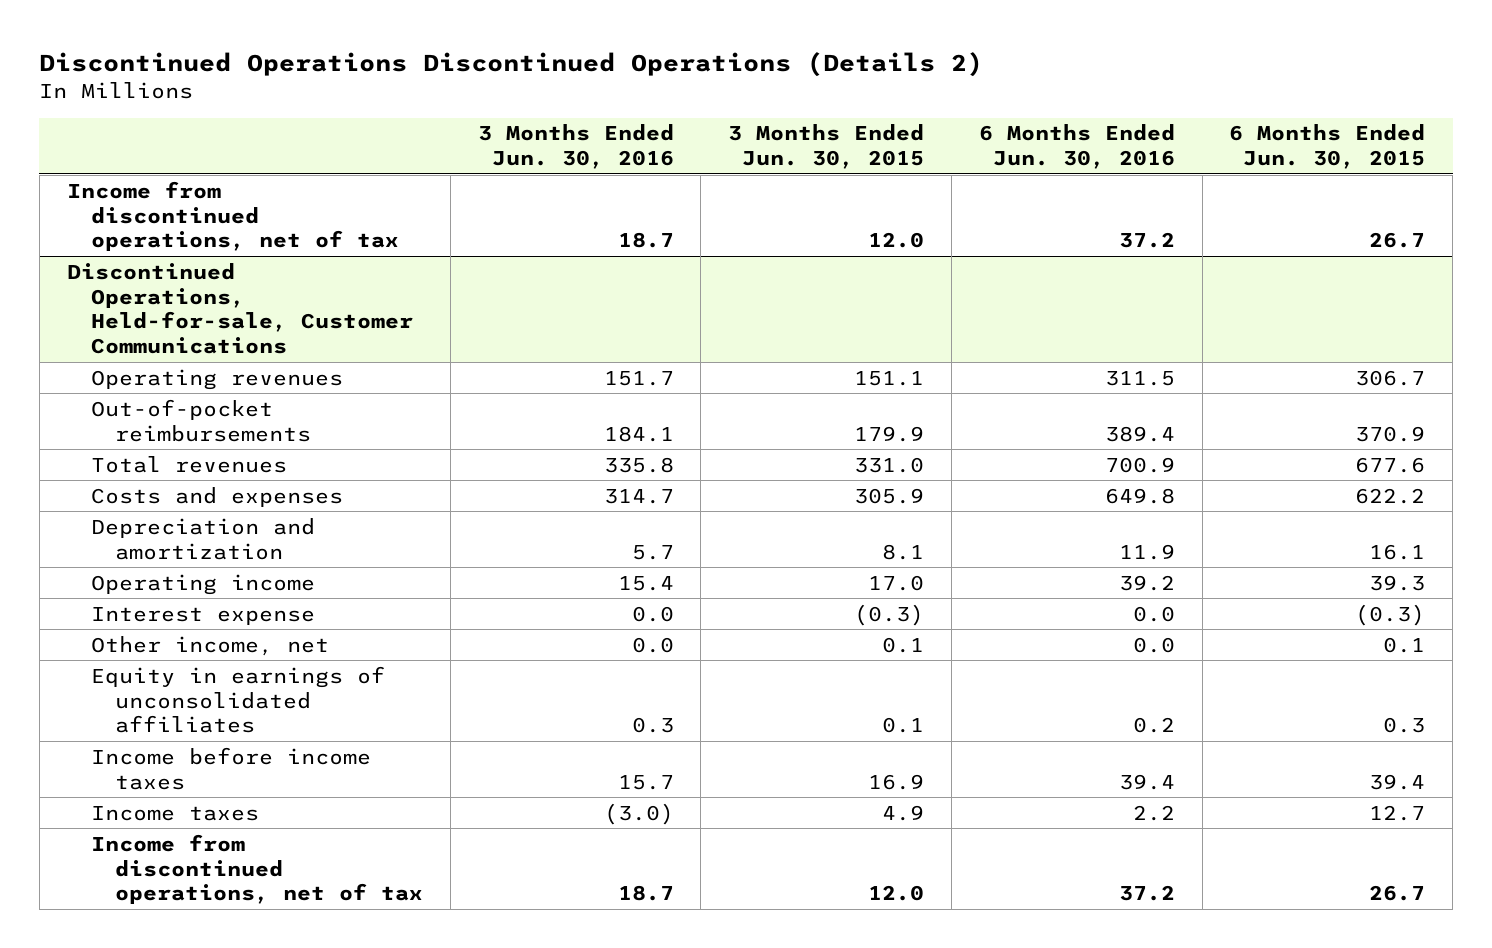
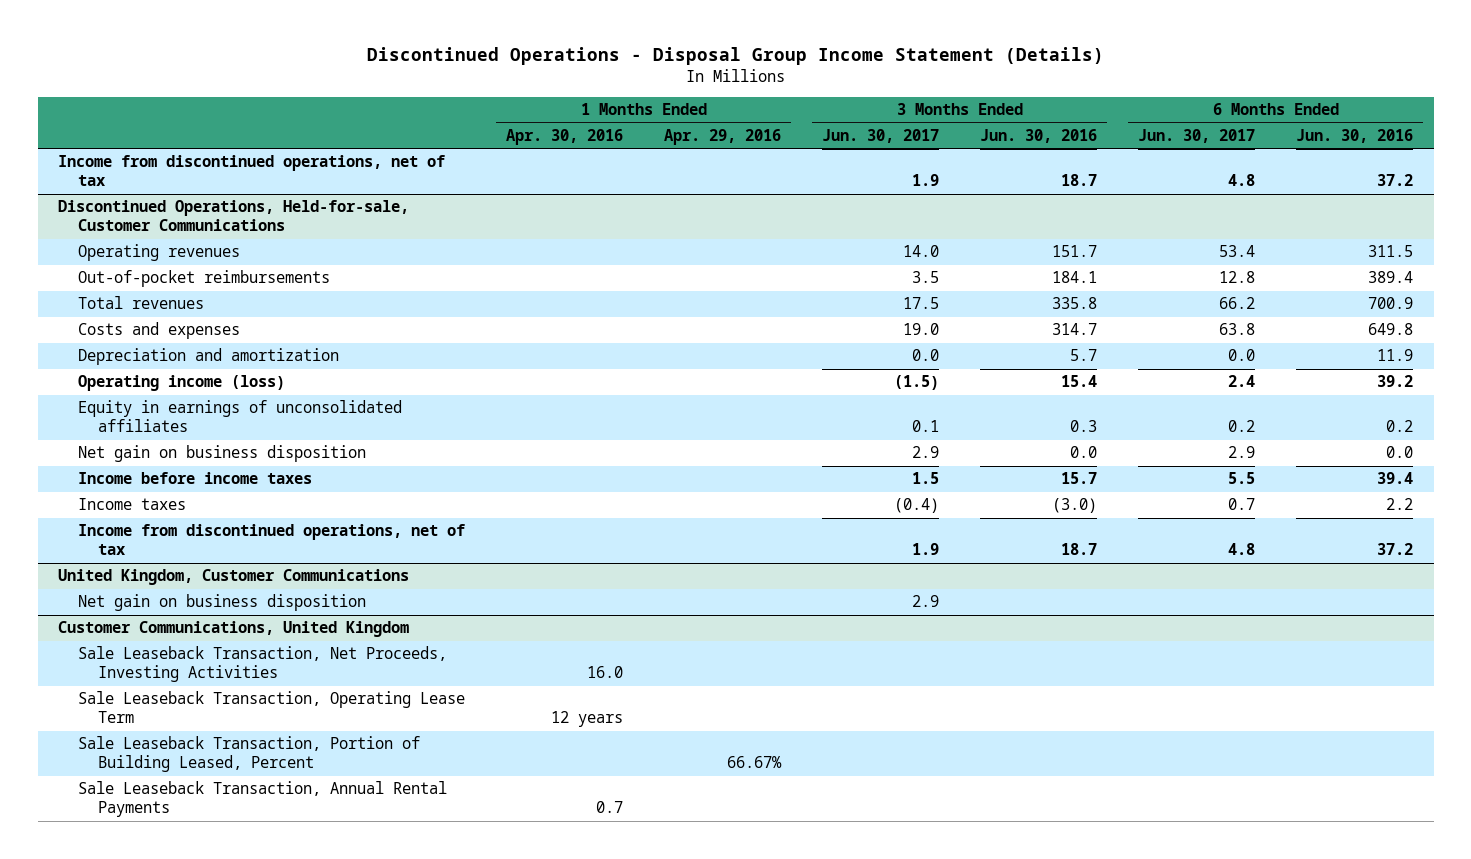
- Discontinued Operations Discontinued Operations (Details 2)
+ Discontinued Operations - Disposal Group Income Statement (Details)
- | 3 Months Ended Jun. 30, 2016 | 3 Months Ended Jun. 30, 2015 | 6 Months Ended Jun. 30, 2016 | 6 Months Ended Jun. 30, 2015
+ | 1 Months Ended Apr. 30, 2016 | 1 Months Ended Apr. 29, 2016 | 3 Months Ended Jun. 30, 2017 | 3 Months Ended Jun. 30, 2016 | 6 Months Ended Jun. 30, 2017 | 6 Months Ended Jun. 30, 2016
@ Discontinued Operations, Held-for-sale, Customer Communications
- Operating income | 15.4 | 17.0 | 39.2 | 39.3
- Interest expense | 0.0 | (0.3) | 0.0 | (0.3)
- Other income, net | 0.0 | 0.1 | 0.0 | 0.1
+ Operating income (loss) | | | (1.5) | 15.4 | 2.4 | 39.2
+ Net gain on business disposition | | | 2.9 | 0.0 | 2.9 | 0.0
+ United Kingdom, Customer Communications
+ Net gain on business disposition | | | 2.9 | | |
+ Customer Communications, United Kingdom
+ Sale Leaseback Transaction, Net Proceeds, Investing Activities | 16.0 | | | | |
+ Sale Leaseback Transaction, Operating Lease Term | 12 years | | | | |
+ Sale Leaseback Transaction, Portion of Building Leased, Percent | | 66.67% | | | |
+ Sale Leaseback Transaction, Annual Rental Payments | 0.7 | | | | |

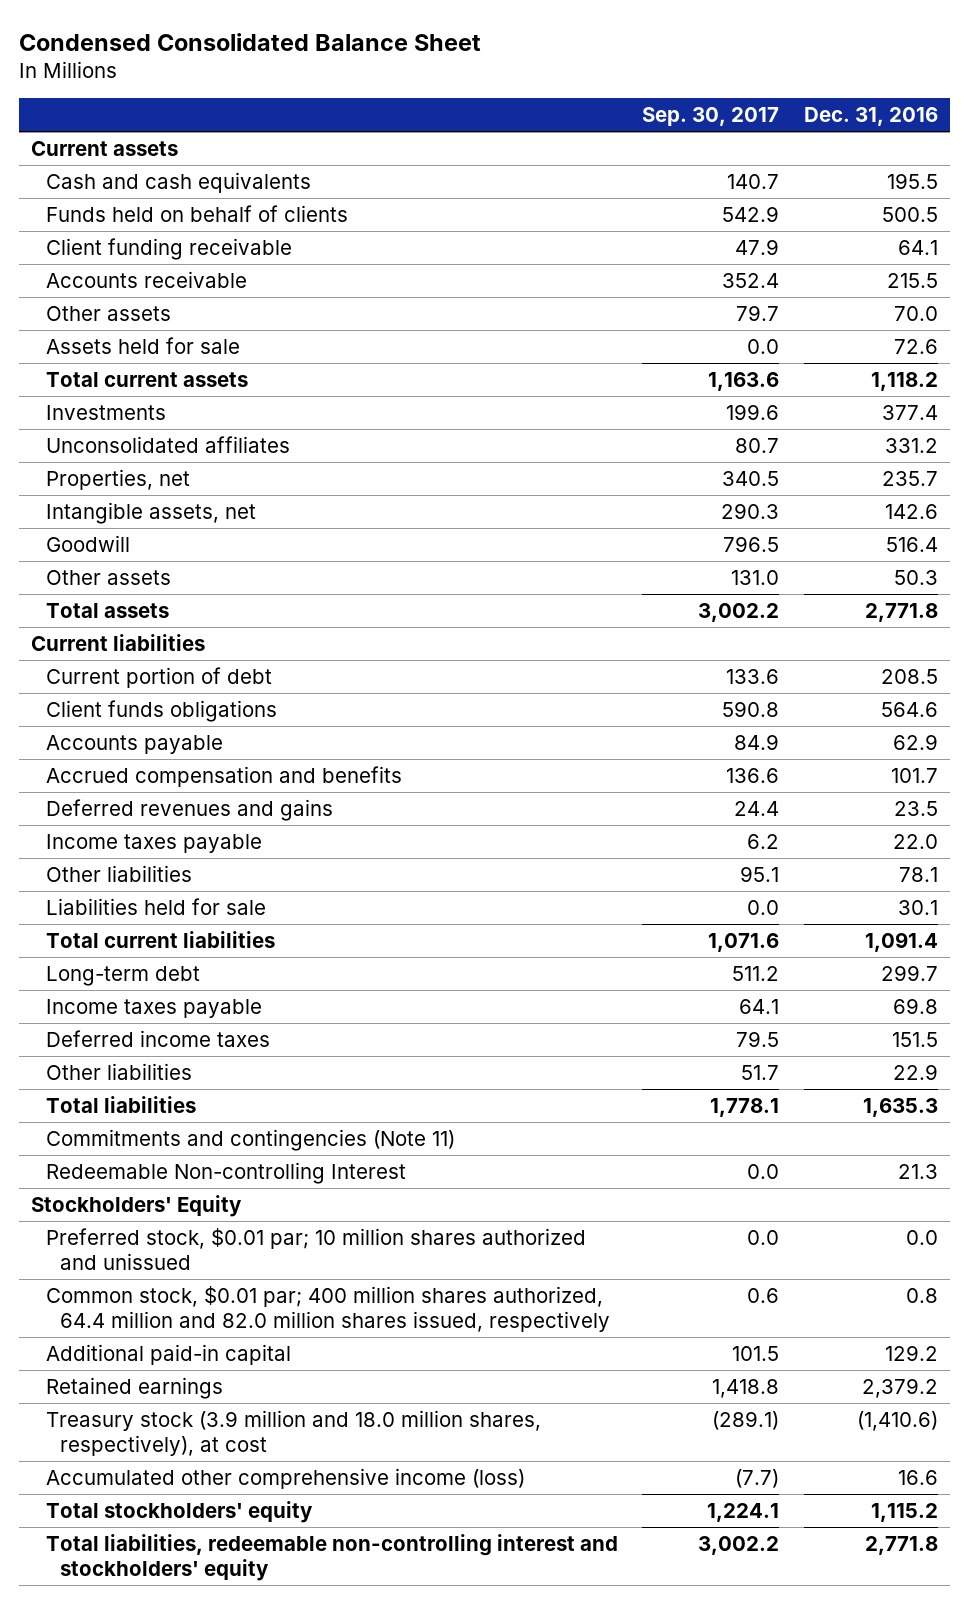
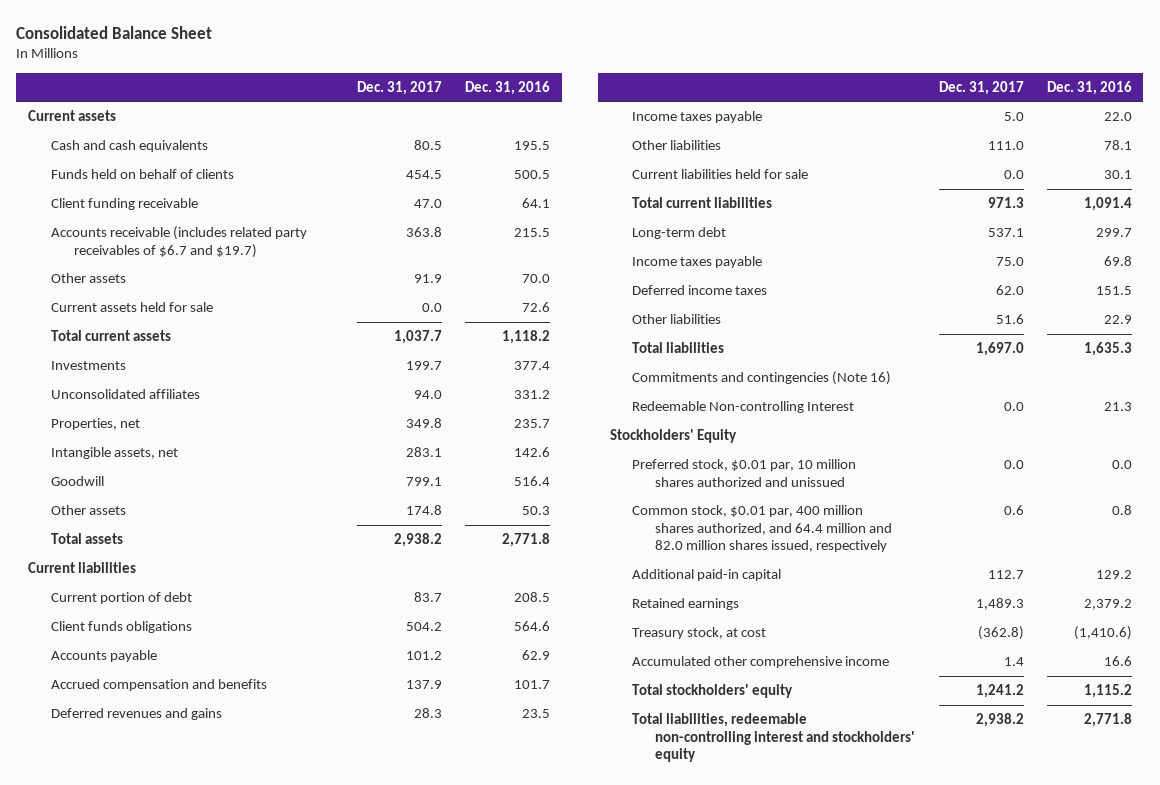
- Condensed Consolidated Balance Sheet
+ Consolidated Balance Sheet
- | Sep. 30, 2017 | Dec. 31, 2016
+ | Dec. 31, 2017 | Dec. 31, 2016
- Accounts receivable | 352.4 | 215.5
+ Accounts receivable (includes related party receivables of $6.7 and $19.7) | 363.8 | 215.5
- Assets held for sale | 0.0 | 72.6
+ Current assets held for sale | 0.0 | 72.6
- Liabilities held for sale | 0.0 | 30.1
+ Current liabilities held for sale | 0.0 | 30.1
- Commitments and contingencies (Note 11)
+ Commitments and contingencies (Note 16)
- Preferred stock, $0.01 par; 10 million shares authorized and unissued | 0.0 | 0.0
- Common stock, $0.01 par; 400 million shares authorized, 64.4 million and 82.0 million shares issued, respectively | 0.6 | 0.8
+ Preferred stock, $0.01 par, 10 million shares authorized and unissued | 0.0 | 0.0
+ Common stock, $0.01 par, 400 million shares authorized, and 64.4 million and 82.0 million shares issued, respectively | 0.6 | 0.8
- Treasury stock (3.9 million and 18.0 million shares, respectively), at cost | (289.1) | (1,410.6)
- Accumulated other comprehensive income (loss) | (7.7) | 16.6
+ Treasury stock, at cost | (362.8) | (1,410.6)
+ Accumulated other comprehensive income | 1.4 | 16.6

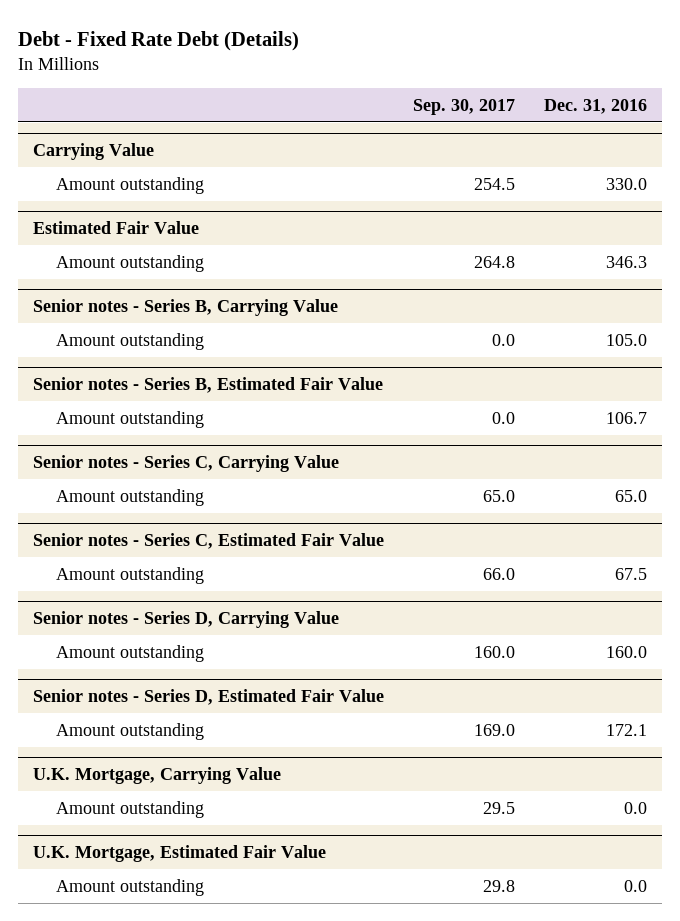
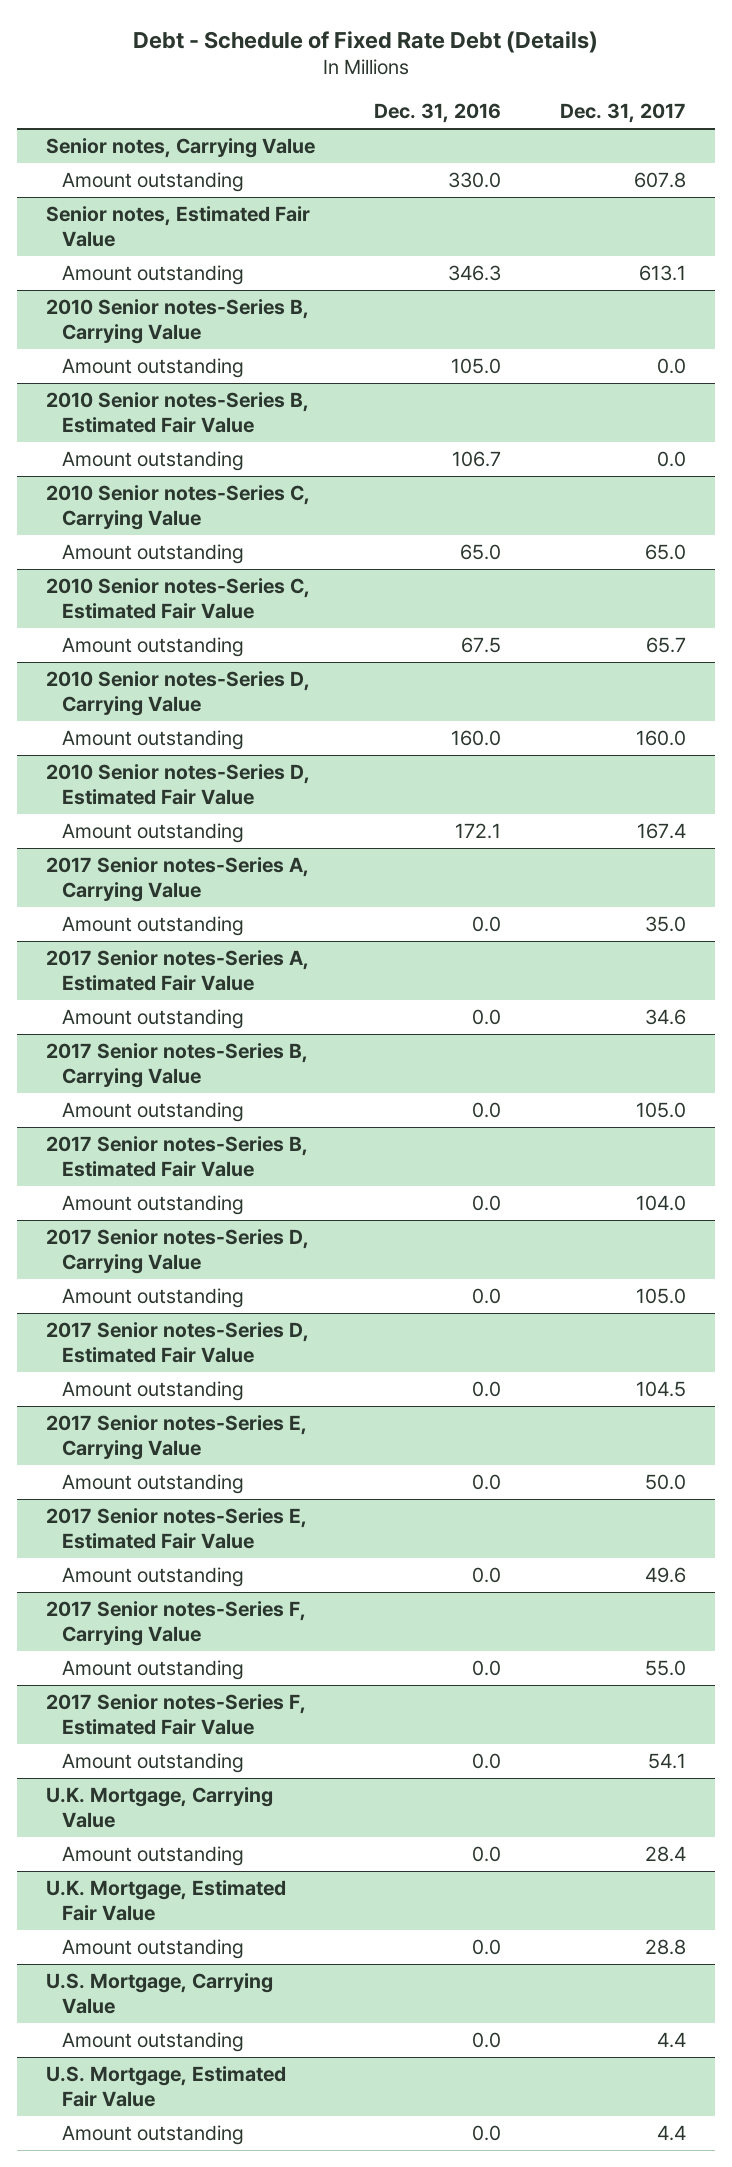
- Debt - Fixed Rate Debt (Details)
+ Debt - Schedule of Fixed Rate Debt (Details)
- | Sep. 30, 2017 | Dec. 31, 2016
+ | Dec. 31, 2016 | Dec. 31, 2017
- Carrying Value
+ Senior notes, Carrying Value
- Estimated Fair Value
+ Senior notes, Estimated Fair Value
- Senior notes - Series B, Carrying Value
+ 2010 Senior notes-Series B, Carrying Value
- Senior notes - Series B, Estimated Fair Value
+ 2010 Senior notes-Series B, Estimated Fair Value
- Senior notes - Series C, Carrying Value
+ 2010 Senior notes-Series C, Carrying Value
- Senior notes - Series C, Estimated Fair Value
+ 2010 Senior notes-Series C, Estimated Fair Value
- Senior notes - Series D, Carrying Value
+ 2010 Senior notes-Series D, Carrying Value
- Senior notes - Series D, Estimated Fair Value
+ 2010 Senior notes-Series D, Estimated Fair Value
+ 2017 Senior notes-Series A, Carrying Value
+ Amount outstanding | 0.0 | 35.0
+ 2017 Senior notes-Series A, Estimated Fair Value
+ Amount outstanding | 0.0 | 34.6
+ 2017 Senior notes-Series B, Carrying Value
+ Amount outstanding | 0.0 | 105.0
+ 2017 Senior notes-Series B, Estimated Fair Value
+ Amount outstanding | 0.0 | 104.0
+ 2017 Senior notes-Series D, Carrying Value
+ Amount outstanding | 0.0 | 105.0
+ 2017 Senior notes-Series D, Estimated Fair Value
+ Amount outstanding | 0.0 | 104.5
+ 2017 Senior notes-Series E, Carrying Value
+ Amount outstanding | 0.0 | 50.0
+ 2017 Senior notes-Series E, Estimated Fair Value
+ Amount outstanding | 0.0 | 49.6
+ 2017 Senior notes-Series F, Carrying Value
+ Amount outstanding | 0.0 | 55.0
+ 2017 Senior notes-Series F, Estimated Fair Value
+ Amount outstanding | 0.0 | 54.1
+ U.S. Mortgage, Carrying Value
+ Amount outstanding | 0.0 | 4.4
+ U.S. Mortgage, Estimated Fair Value
+ Amount outstanding | 0.0 | 4.4

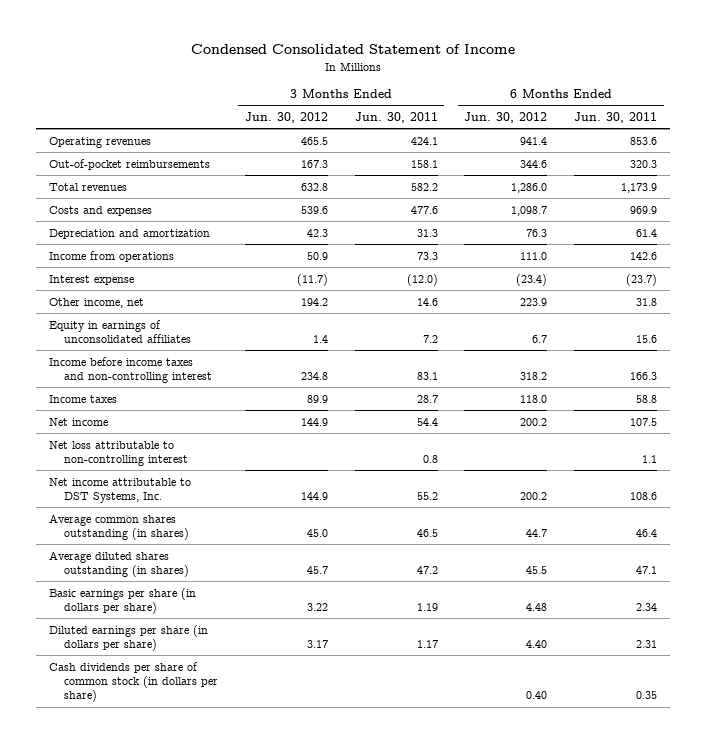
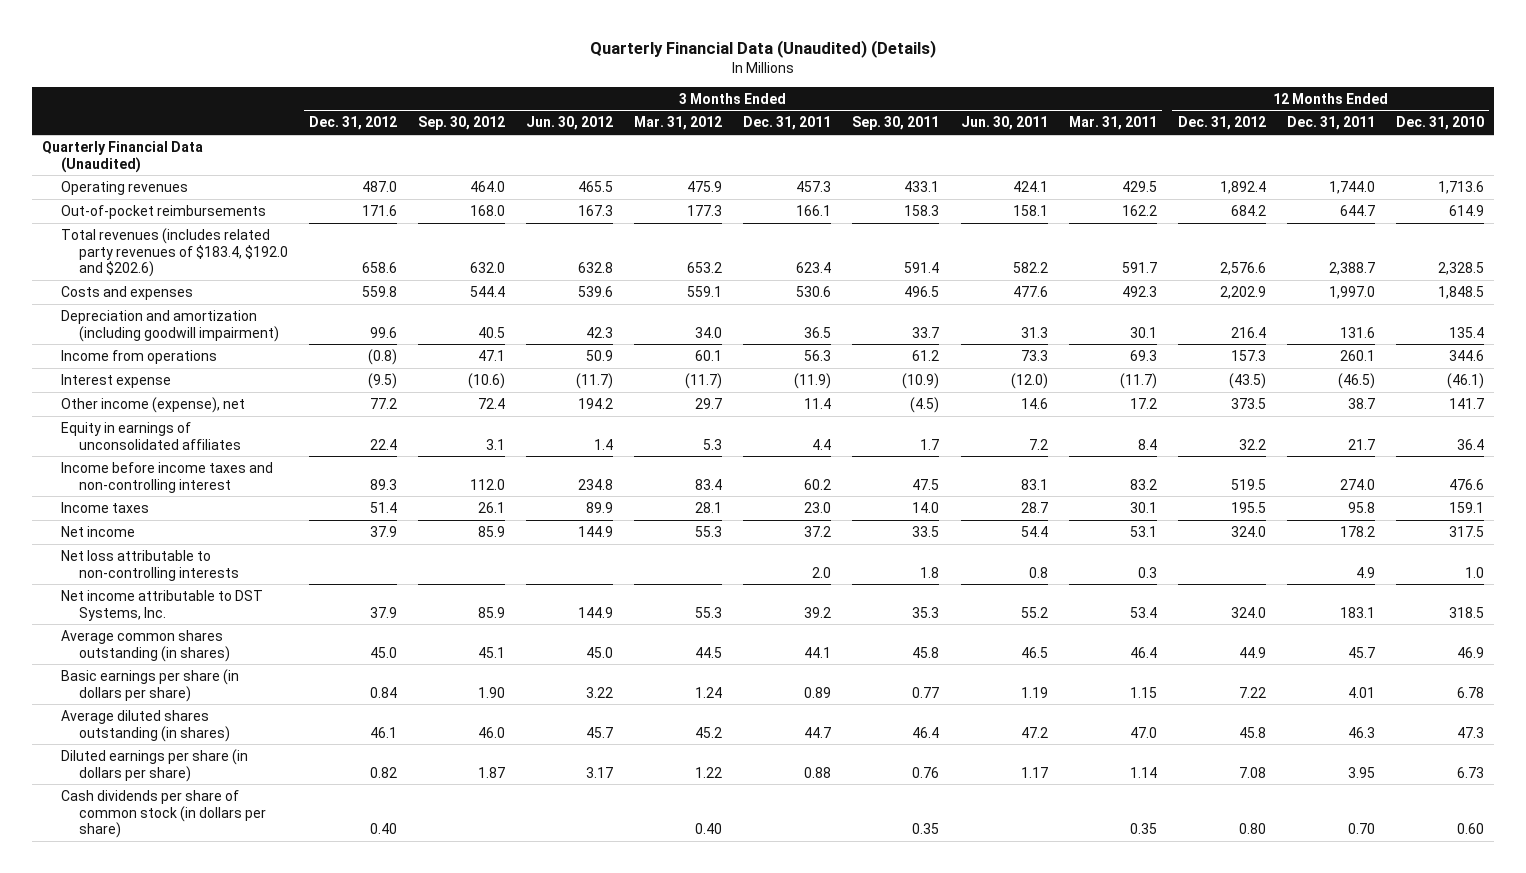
- Condensed Consolidated Statement of Income
+ Quarterly Financial Data (Unaudited) (Details)
- | 3 Months Ended Jun. 30, 2012 | 3 Months Ended Jun. 30, 2011 | 6 Months Ended Jun. 30, 2012 | 6 Months Ended Jun. 30, 2011
+ | 3 Months Ended Dec. 31, 2012 | 3 Months Ended Sep. 30, 2012 | 3 Months Ended Jun. 30, 2012 | 3 Months Ended Mar. 31, 2012 | 3 Months Ended Dec. 31, 2011 | 3 Months Ended Sep. 30, 2011 | 3 Months Ended Jun. 30, 2011 | 3 Months Ended Mar. 31, 2011 | 12 Months Ended Dec. 31, 2012 | 12 Months Ended Dec. 31, 2011 | 12 Months Ended Dec. 31, 2010
+ Quarterly Financial Data (Unaudited)
- Total revenues | 632.8 | 582.2 | 1,286.0 | 1,173.9
+ Total revenues (includes related party revenues of $183.4, $192.0 and $202.6) | 658.6 | 632.0 | 632.8 | 653.2 | 623.4 | 591.4 | 582.2 | 591.7 | 2,576.6 | 2,388.7 | 2,328.5
- Depreciation and amortization | 42.3 | 31.3 | 76.3 | 61.4
+ Depreciation and amortization (including goodwill impairment) | 99.6 | 40.5 | 42.3 | 34.0 | 36.5 | 33.7 | 31.3 | 30.1 | 216.4 | 131.6 | 135.4
- Other income, net | 194.2 | 14.6 | 223.9 | 31.8
+ Other income (expense), net | 77.2 | 72.4 | 194.2 | 29.7 | 11.4 | (4.5) | 14.6 | 17.2 | 373.5 | 38.7 | 141.7
- Net loss attributable to non-controlling interest | | 0.8 | | 1.1
+ Net loss attributable to non-controlling interests | | | | | 2.0 | 1.8 | 0.8 | 0.3 | | 4.9 | 1.0
moved down: Average diluted shares outstanding (in shares) | 46.1 | 46.0 | 45.7 | 45.2 | 44.7 | 46.4 | 47.2 | 47.0 | 45.8 | 46.3 | 47.3

